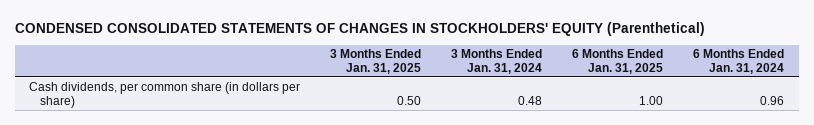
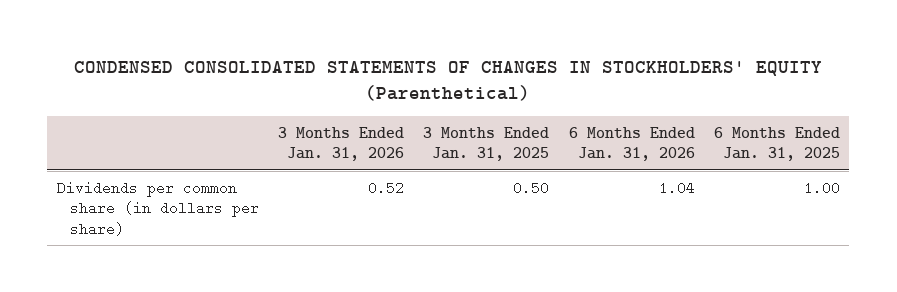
- | 3 Months Ended Jan. 31, 2025 | 3 Months Ended Jan. 31, 2024 | 6 Months Ended Jan. 31, 2025 | 6 Months Ended Jan. 31, 2024
+ | 3 Months Ended Jan. 31, 2026 | 3 Months Ended Jan. 31, 2025 | 6 Months Ended Jan. 31, 2026 | 6 Months Ended Jan. 31, 2025
- Cash dividends, per common share (in dollars per share) | 0.50 | 0.48 | 1.00 | 0.96
+ Dividends per common share (in dollars per share) | 0.52 | 0.50 | 1.04 | 1.00

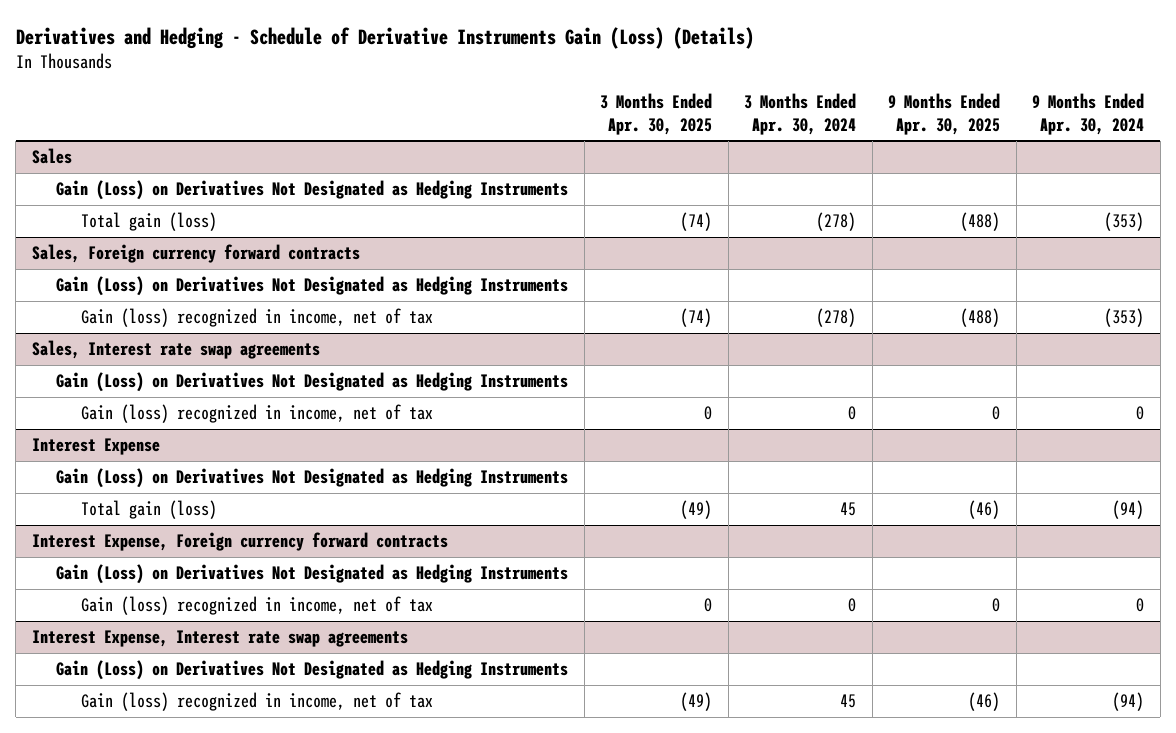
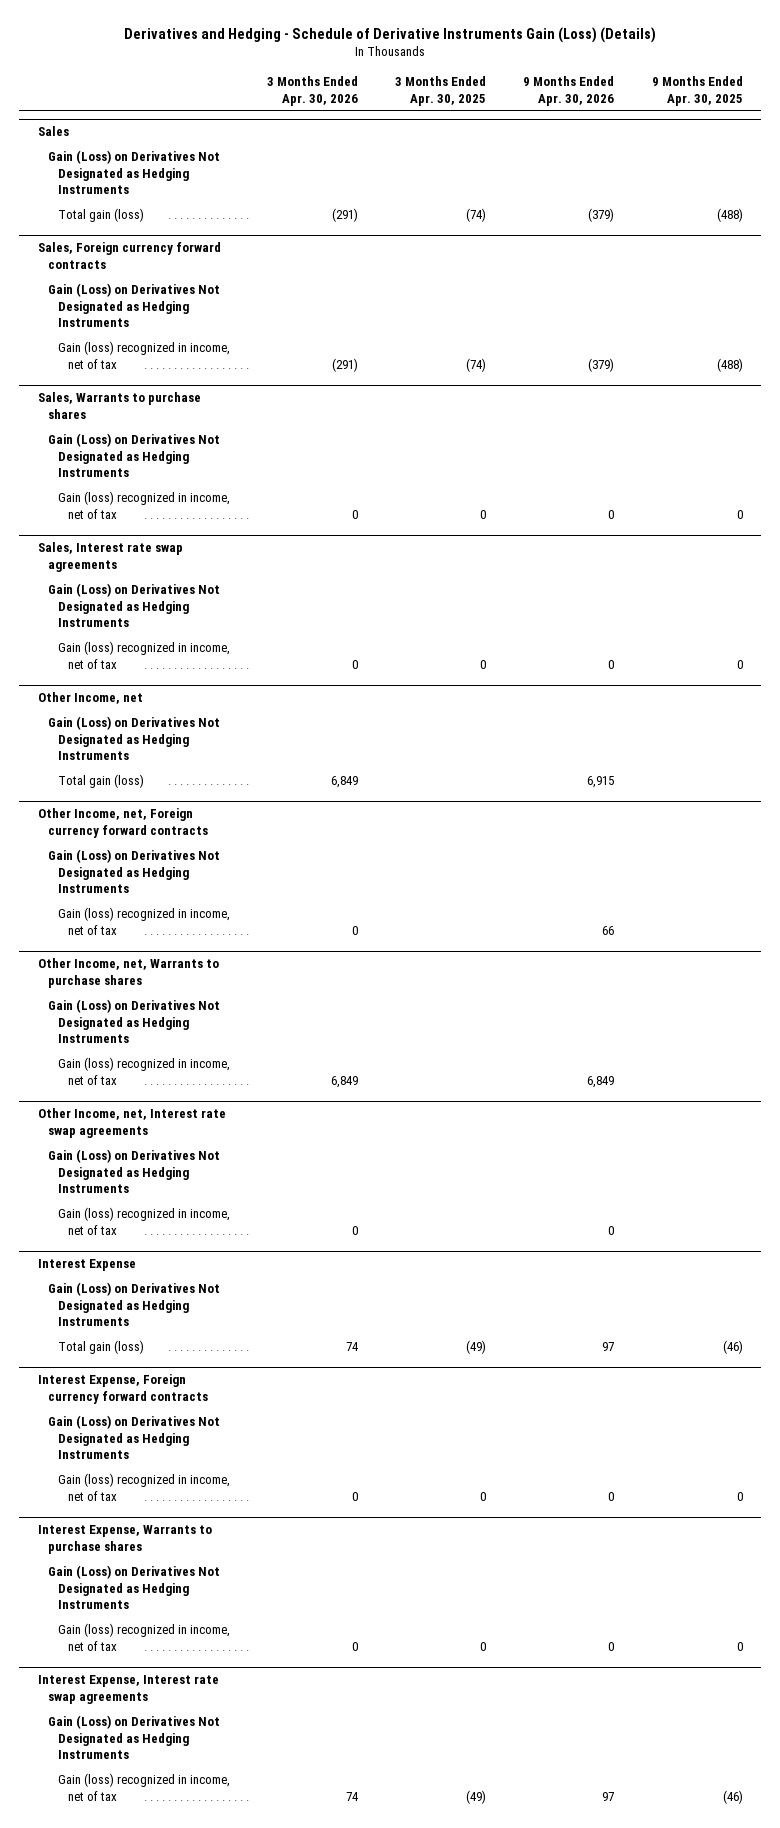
- | 3 Months Ended Apr. 30, 2025 | 3 Months Ended Apr. 30, 2024 | 9 Months Ended Apr. 30, 2025 | 9 Months Ended Apr. 30, 2024
+ | 3 Months Ended Apr. 30, 2026 | 3 Months Ended Apr. 30, 2025 | 9 Months Ended Apr. 30, 2026 | 9 Months Ended Apr. 30, 2025
+ Sales, Warrants to purchase shares
+ Gain (Loss) on Derivatives Not Designated as Hedging Instruments
+ Gain (loss) recognized in income, net of tax | 0 | 0 | 0 | 0
+ Other Income, net
+ Gain (Loss) on Derivatives Not Designated as Hedging Instruments
+ Total gain (loss) | 6,849 | | 6,915 |
+ Other Income, net, Foreign currency forward contracts
+ Gain (Loss) on Derivatives Not Designated as Hedging Instruments
+ Gain (loss) recognized in income, net of tax | 0 | | 66 |
+ Other Income, net, Warrants to purchase shares
+ Gain (Loss) on Derivatives Not Designated as Hedging Instruments
+ Gain (loss) recognized in income, net of tax | 6,849 | | 6,849 |
+ Other Income, net, Interest rate swap agreements
+ Gain (Loss) on Derivatives Not Designated as Hedging Instruments
+ Gain (loss) recognized in income, net of tax | 0 | | 0 |
+ Interest Expense, Warrants to purchase shares
+ Gain (Loss) on Derivatives Not Designated as Hedging Instruments
+ Gain (loss) recognized in income, net of tax | 0 | 0 | 0 | 0

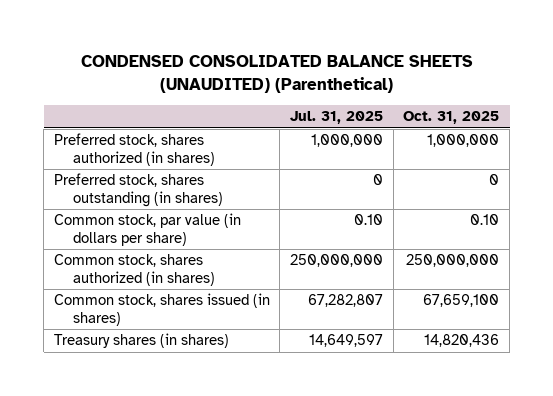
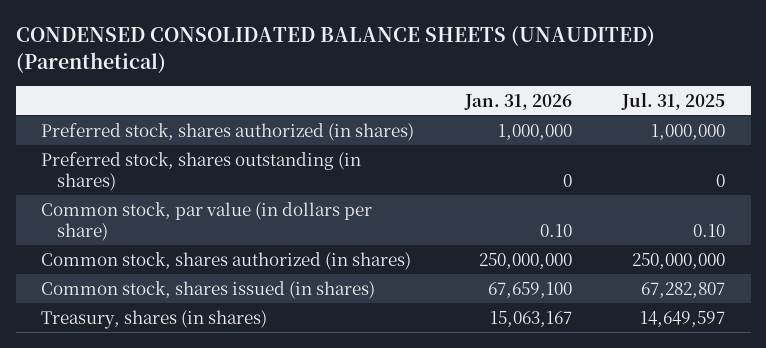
- | Jul. 31, 2025 | Oct. 31, 2025
+ | Jan. 31, 2026 | Jul. 31, 2025
- Treasury shares (in shares) | 14,649,597 | 14,820,436
+ Treasury, shares (in shares) | 15,063,167 | 14,649,597

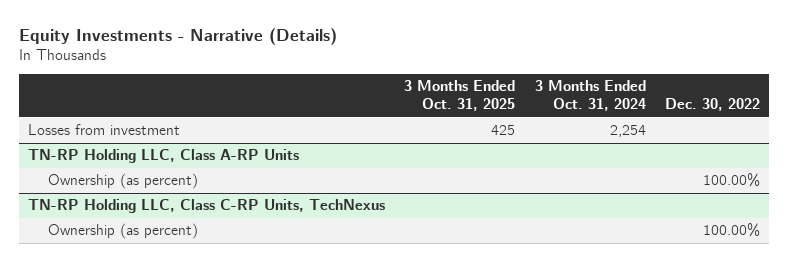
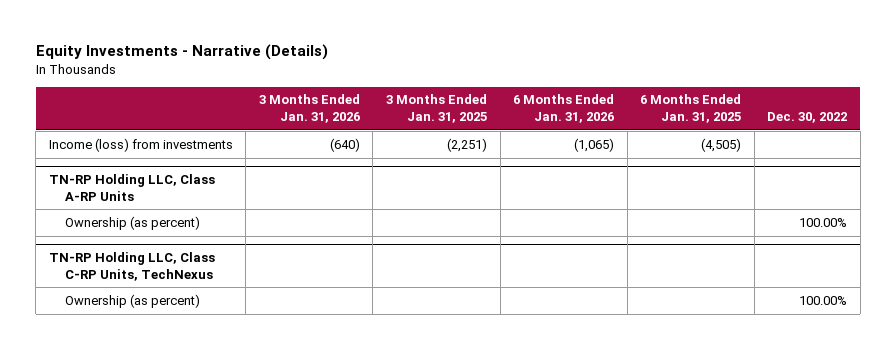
- | 3 Months Ended Oct. 31, 2025 | 3 Months Ended Oct. 31, 2024 | Dec. 30, 2022
+ | 3 Months Ended Jan. 31, 2026 | 3 Months Ended Jan. 31, 2025 | 6 Months Ended Jan. 31, 2026 | 6 Months Ended Jan. 31, 2025 | Dec. 30, 2022
- Losses from investment | 425 | 2,254 |
+ Income (loss) from investments | (640) | (2,251) | (1,065) | (4,505) |

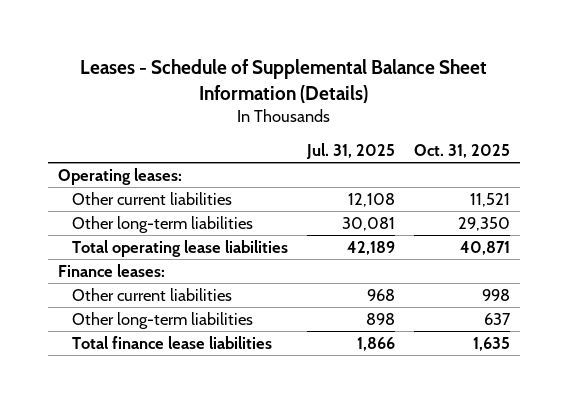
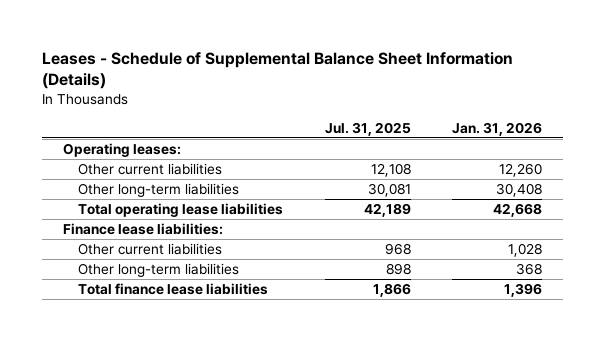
- | Jul. 31, 2025 | Oct. 31, 2025
+ | Jul. 31, 2025 | Jan. 31, 2026
- Finance leases:
+ Finance lease liabilities:

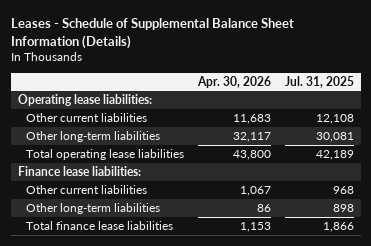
- | Jul. 31, 2025 | Jan. 31, 2026
+ | Apr. 30, 2026 | Jul. 31, 2025
- Operating leases:
+ Operating lease liabilities:

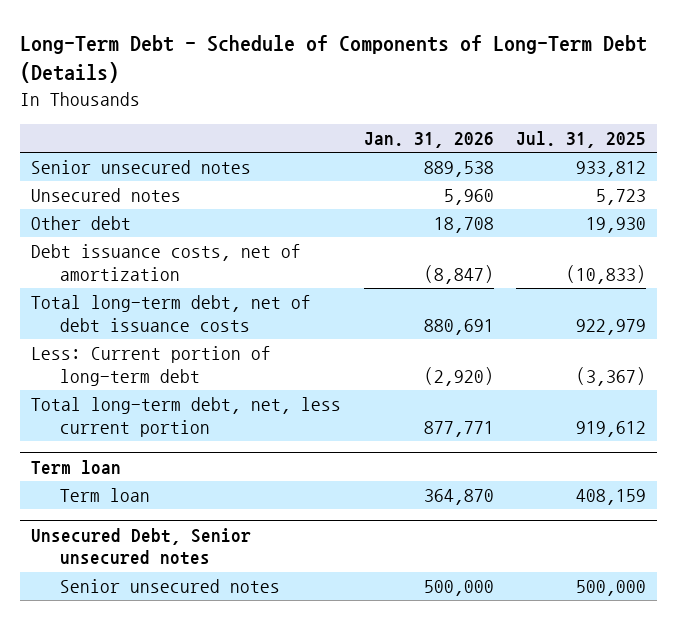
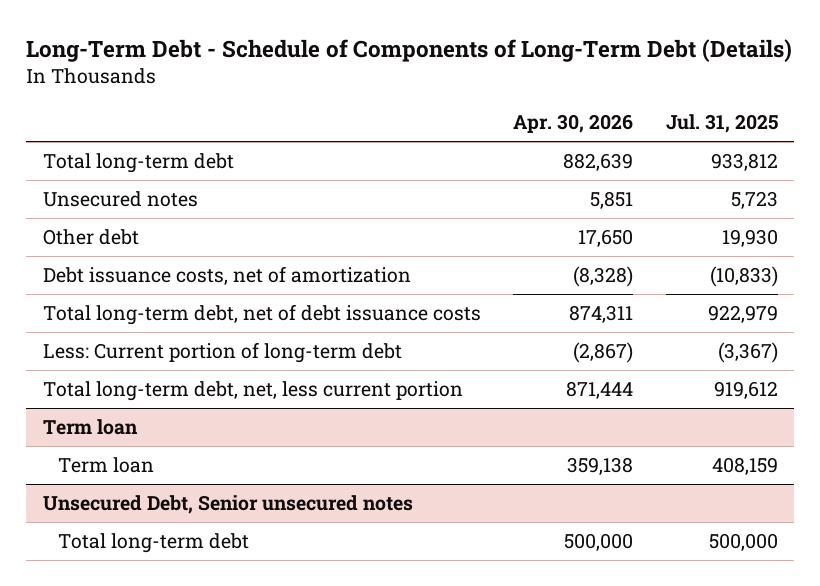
- | Jan. 31, 2026 | Jul. 31, 2025
+ | Apr. 30, 2026 | Jul. 31, 2025
- Senior unsecured notes | 889,538 | 933,812
+ Total long-term debt | 882,639 | 933,812
@ Unsecured Debt, Senior unsecured notes
- Senior unsecured notes | 500,000 | 500,000
+ Total long-term debt | 500,000 | 500,000

